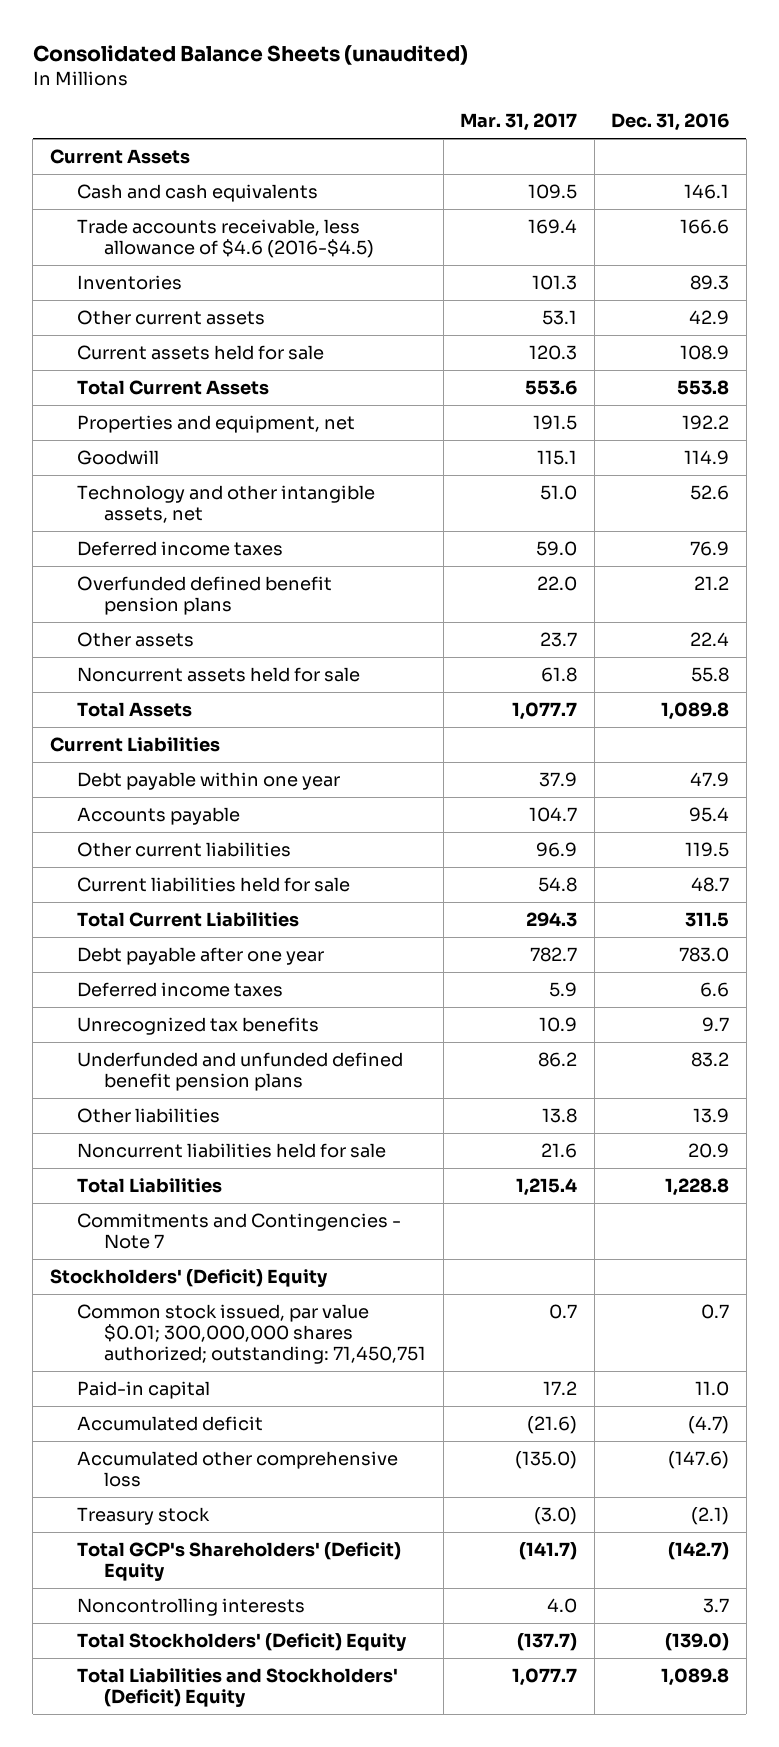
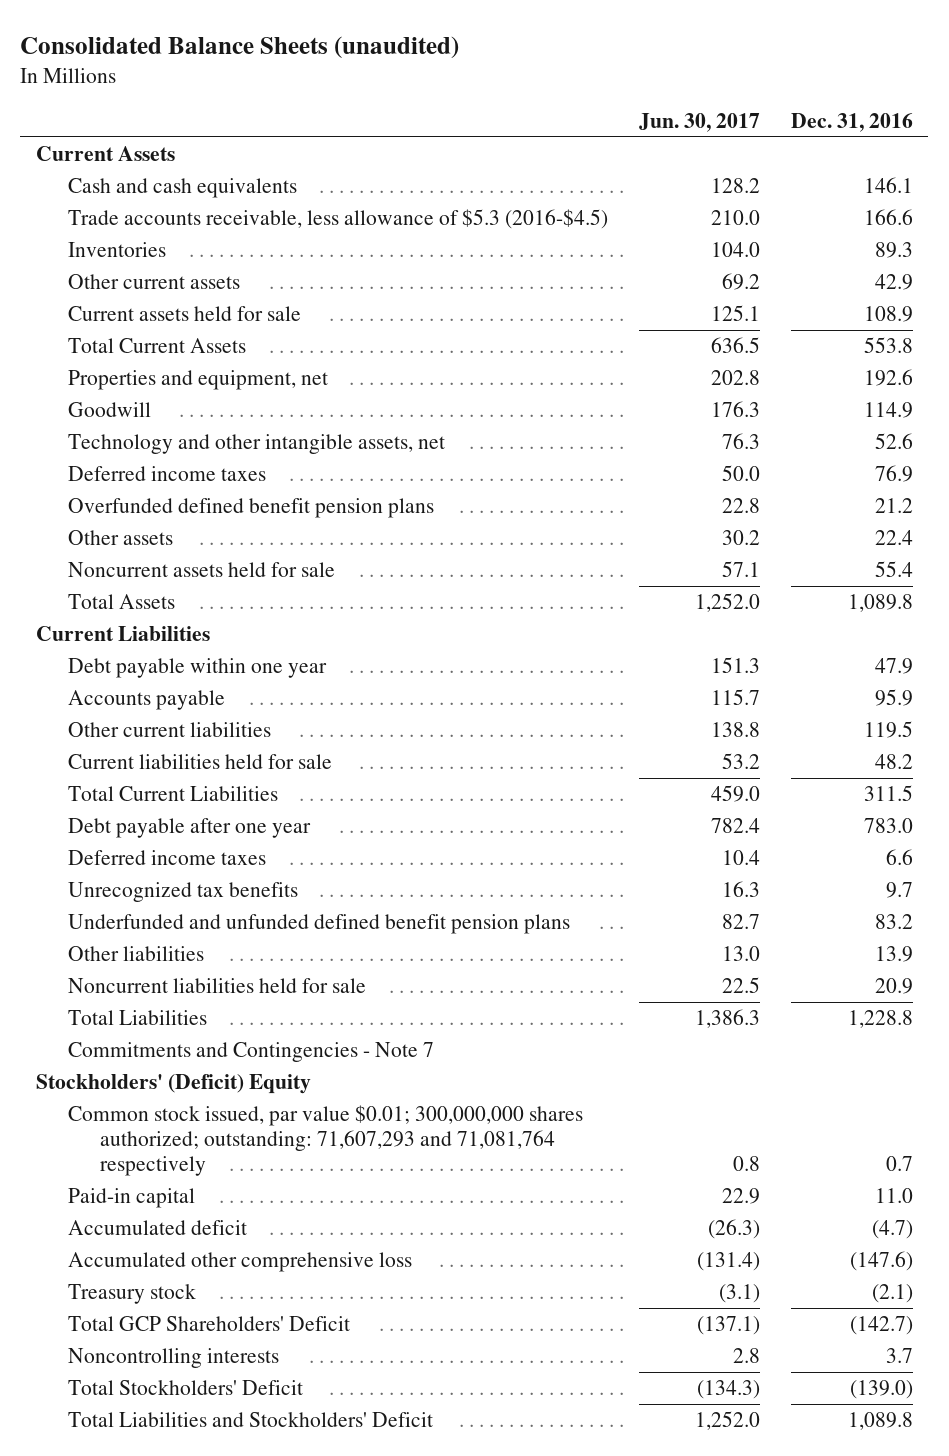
- | Mar. 31, 2017 | Dec. 31, 2016
+ | Jun. 30, 2017 | Dec. 31, 2016
- Trade accounts receivable, less allowance of $4.6 (2016-$4.5) | 169.4 | 166.6
+ Trade accounts receivable, less allowance of $5.3 (2016-$4.5) | 210.0 | 166.6
- Properties and equipment, net | 191.5 | 192.2
+ Properties and equipment, net | 202.8 | 192.6
- Noncurrent assets held for sale | 61.8 | 55.8
+ Noncurrent assets held for sale | 57.1 | 55.4
- Accounts payable | 104.7 | 95.4
+ Accounts payable | 115.7 | 95.9
- Current liabilities held for sale | 54.8 | 48.7
+ Current liabilities held for sale | 53.2 | 48.2
- Common stock issued, par value $0.01; 300,000,000 shares authorized; outstanding: 71,450,751 | 0.7 | 0.7
+ Common stock issued, par value $0.01; 300,000,000 shares authorized; outstanding: 71,607,293 and 71,081,764 respectively | 0.8 | 0.7
- Total GCP's Shareholders' (Deficit) Equity | (141.7) | (142.7)
+ Total GCP Shareholders' Deficit | (137.1) | (142.7)
- Total Stockholders' (Deficit) Equity | (137.7) | (139.0)
- Total Liabilities and Stockholders' (Deficit) Equity | 1,077.7 | 1,089.8
+ Total Stockholders' Deficit | (134.3) | (139.0)
+ Total Liabilities and Stockholders' Deficit | 1,252.0 | 1,089.8

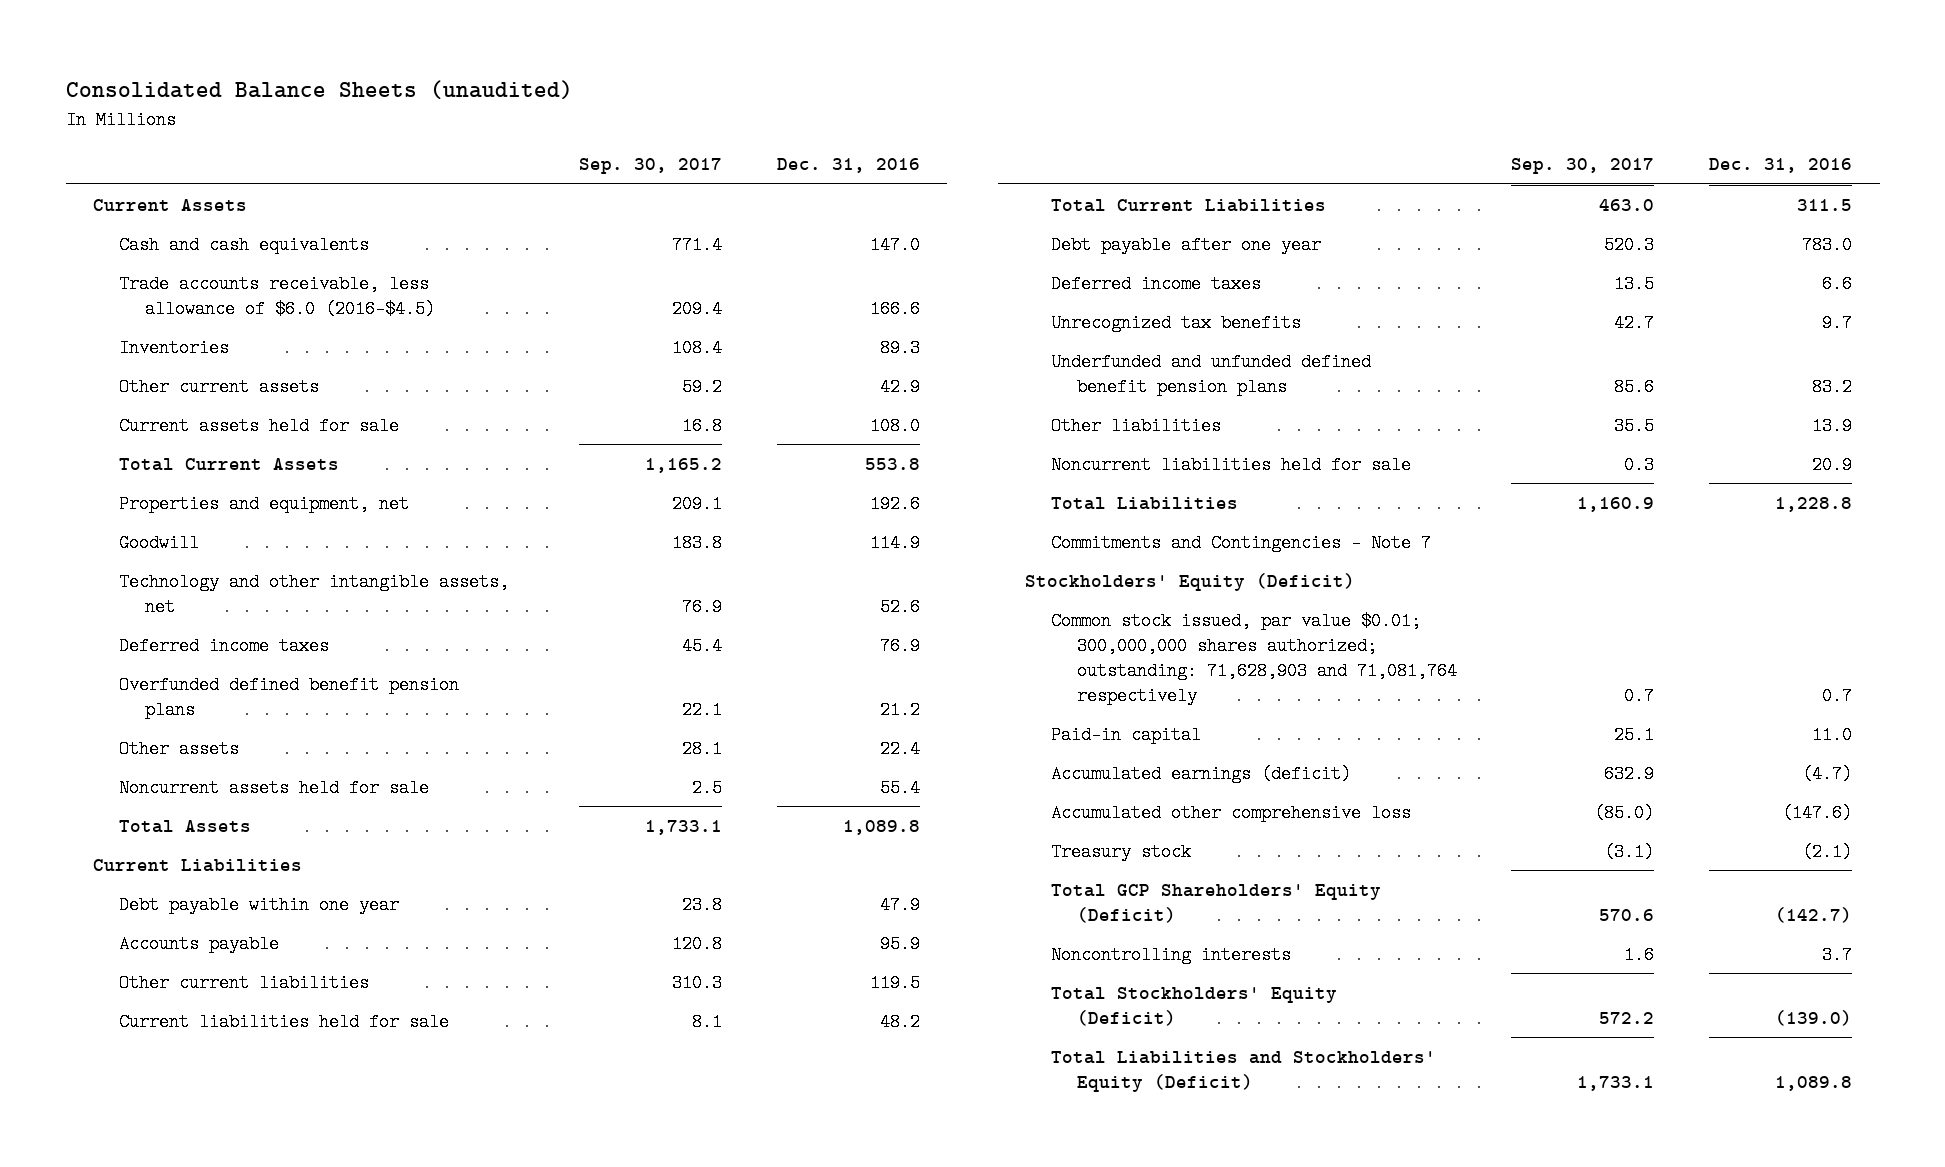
- | Jun. 30, 2017 | Dec. 31, 2016
+ | Sep. 30, 2017 | Dec. 31, 2016
- Cash and cash equivalents | 128.2 | 146.1
- Trade accounts receivable, less allowance of $5.3 (2016-$4.5) | 210.0 | 166.6
+ Cash and cash equivalents | 771.4 | 147.0
+ Trade accounts receivable, less allowance of $6.0 (2016-$4.5) | 209.4 | 166.6
- Current assets held for sale | 125.1 | 108.9
+ Current assets held for sale | 16.8 | 108.0
- Stockholders' (Deficit) Equity
- Common stock issued, par value $0.01; 300,000,000 shares authorized; outstanding: 71,607,293 and 71,081,764 respectively | 0.8 | 0.7
+ Stockholders' Equity (Deficit)
+ Common stock issued, par value $0.01; 300,000,000 shares authorized; outstanding: 71,628,903 and 71,081,764 respectively | 0.7 | 0.7
- Accumulated deficit | (26.3) | (4.7)
+ Accumulated earnings (deficit) | 632.9 | (4.7)
- Total GCP Shareholders' Deficit | (137.1) | (142.7)
+ Total GCP Shareholders' Equity (Deficit) | 570.6 | (142.7)
- Total Stockholders' Deficit | (134.3) | (139.0)
- Total Liabilities and Stockholders' Deficit | 1,252.0 | 1,089.8
+ Total Stockholders' Equity (Deficit) | 572.2 | (139.0)
+ Total Liabilities and Stockholders' Equity (Deficit) | 1,733.1 | 1,089.8

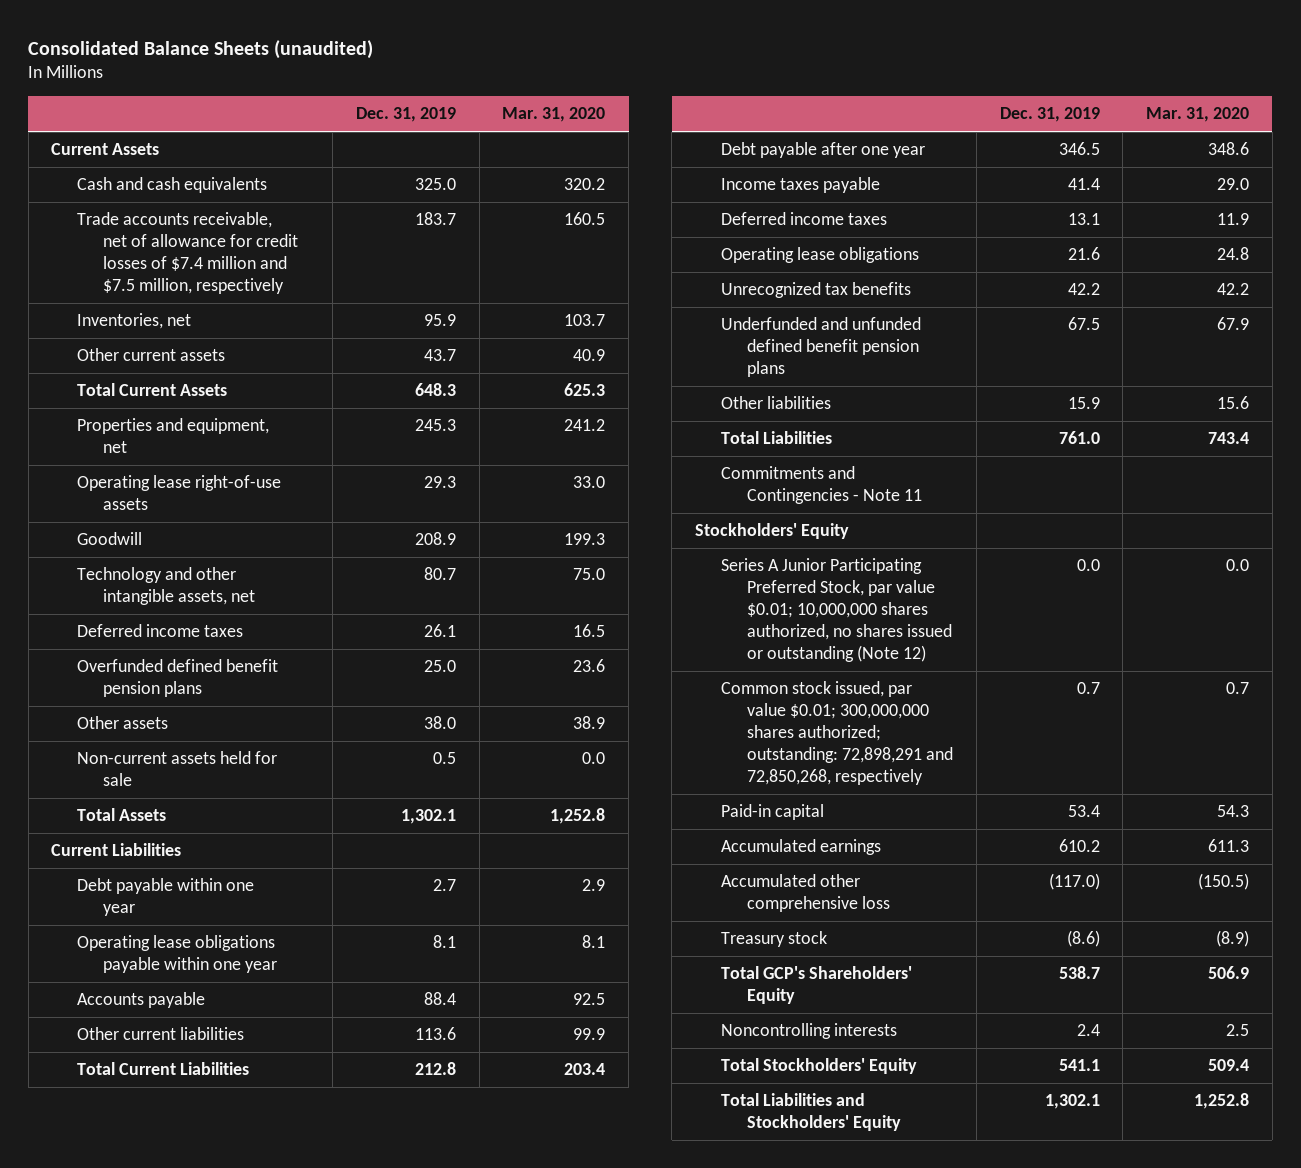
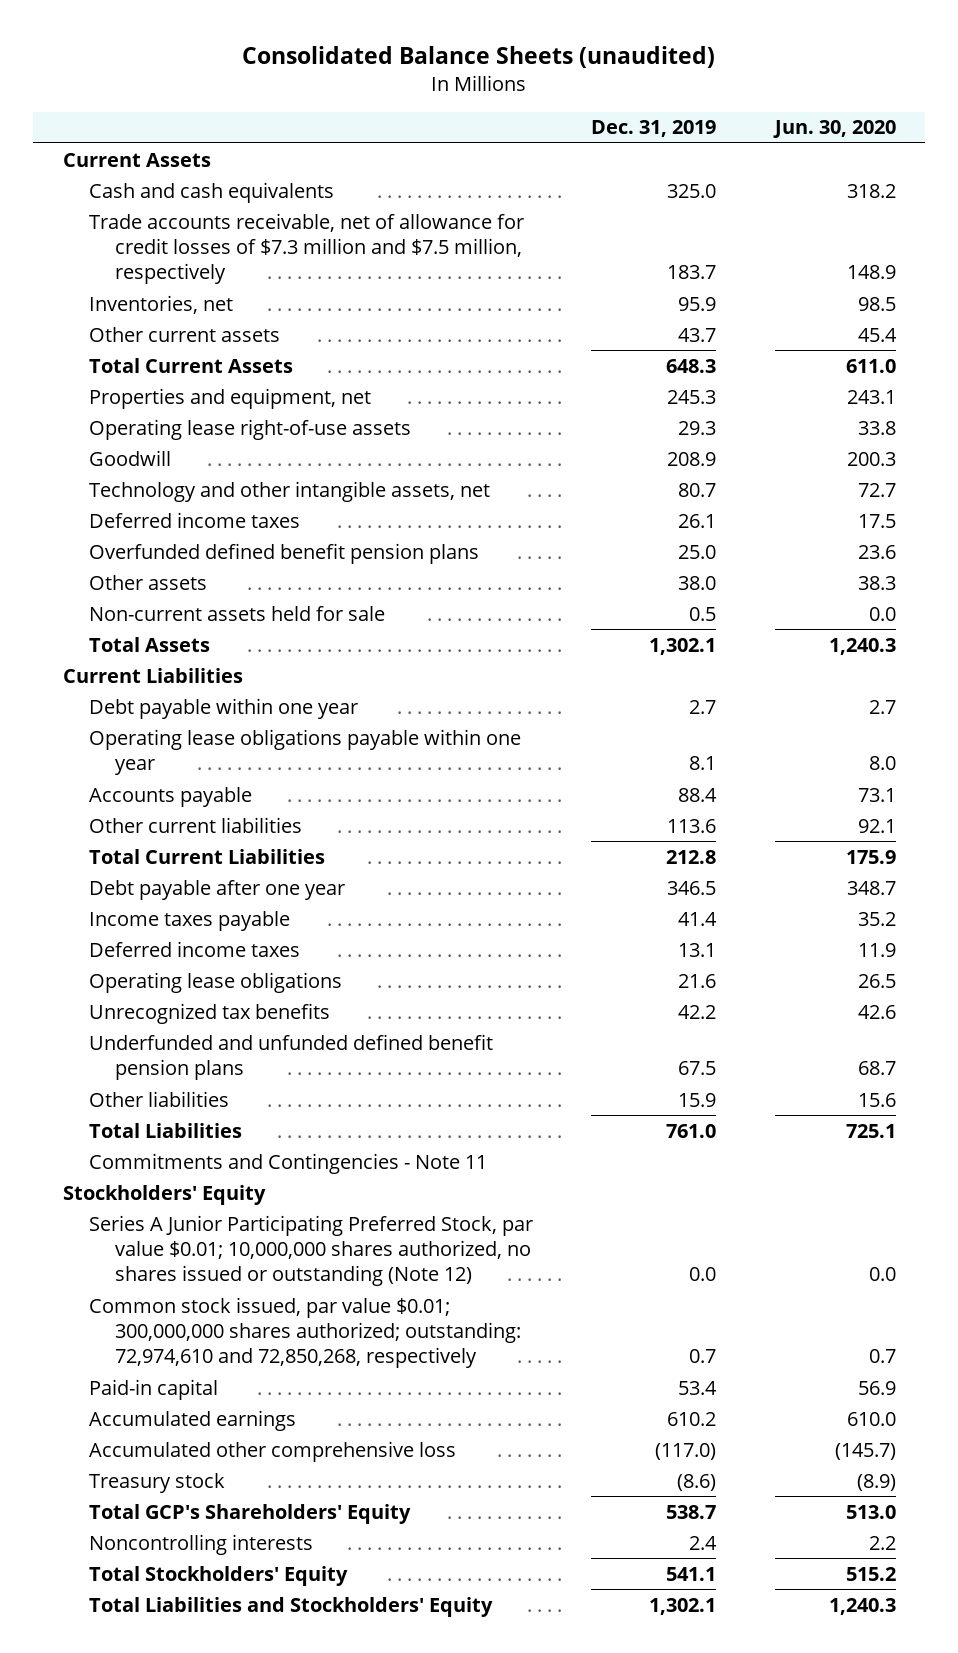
- | Dec. 31, 2019 | Mar. 31, 2020
+ | Dec. 31, 2019 | Jun. 30, 2020
- Trade accounts receivable, net of allowance for credit losses of $7.4 million and $7.5 million, respectively | 183.7 | 160.5
+ Trade accounts receivable, net of allowance for credit losses of $7.3 million and $7.5 million, respectively | 183.7 | 148.9
- Common stock issued, par value $0.01; 300,000,000 shares authorized; outstanding: 72,898,291 and 72,850,268, respectively | 0.7 | 0.7
+ Common stock issued, par value $0.01; 300,000,000 shares authorized; outstanding: 72,974,610 and 72,850,268, respectively | 0.7 | 0.7

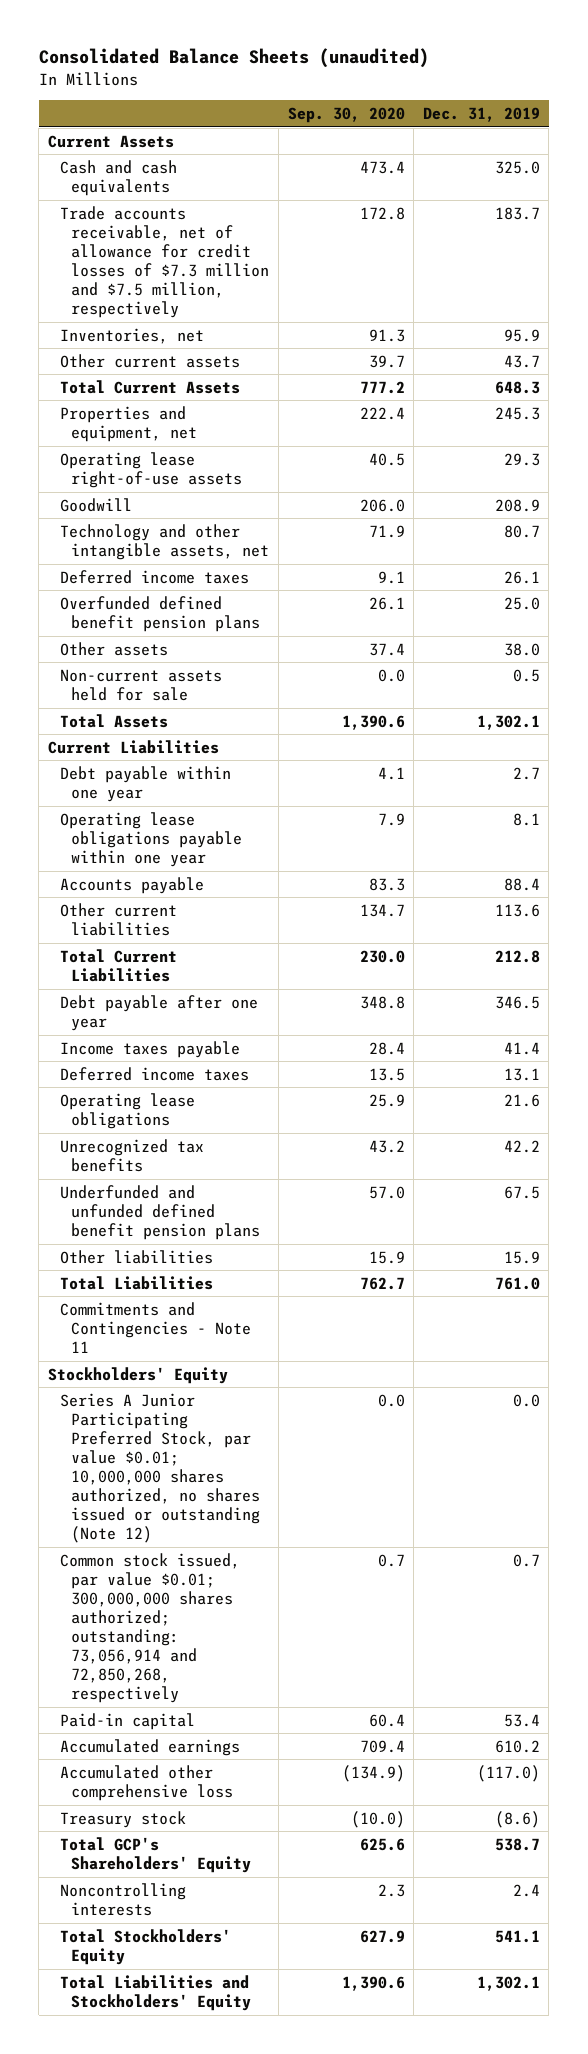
- | Dec. 31, 2019 | Jun. 30, 2020
+ | Sep. 30, 2020 | Dec. 31, 2019
- Common stock issued, par value $0.01; 300,000,000 shares authorized; outstanding: 72,974,610 and 72,850,268, respectively | 0.7 | 0.7
+ Common stock issued, par value $0.01; 300,000,000 shares authorized; outstanding: 73,056,914 and 72,850,268, respectively | 0.7 | 0.7

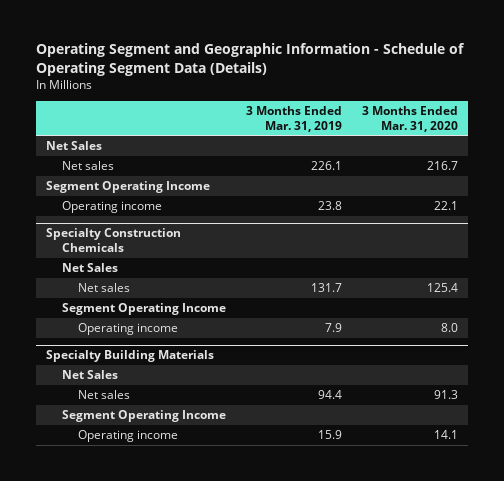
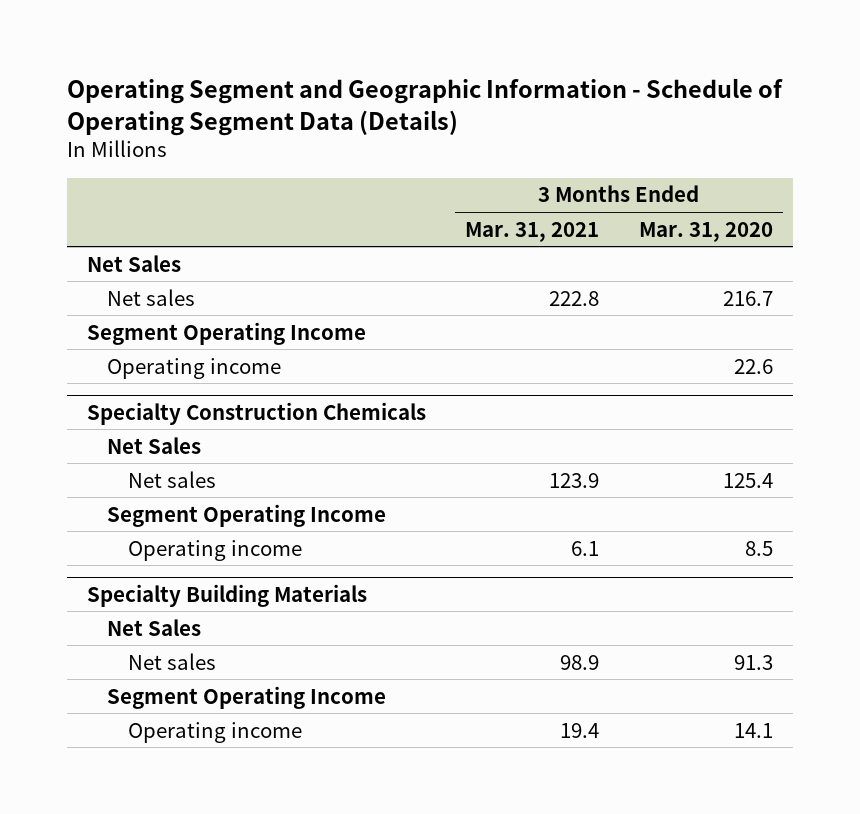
- | 3 Months Ended Mar. 31, 2019 | 3 Months Ended Mar. 31, 2020
+ | 3 Months Ended Mar. 31, 2021 | 3 Months Ended Mar. 31, 2020
- Operating income | 23.8 | 22.1
+ Operating income | | 22.6
@ Specialty Construction Chemicals
- Operating income | 7.9 | 8.0
+ Operating income | 6.1 | 8.5

